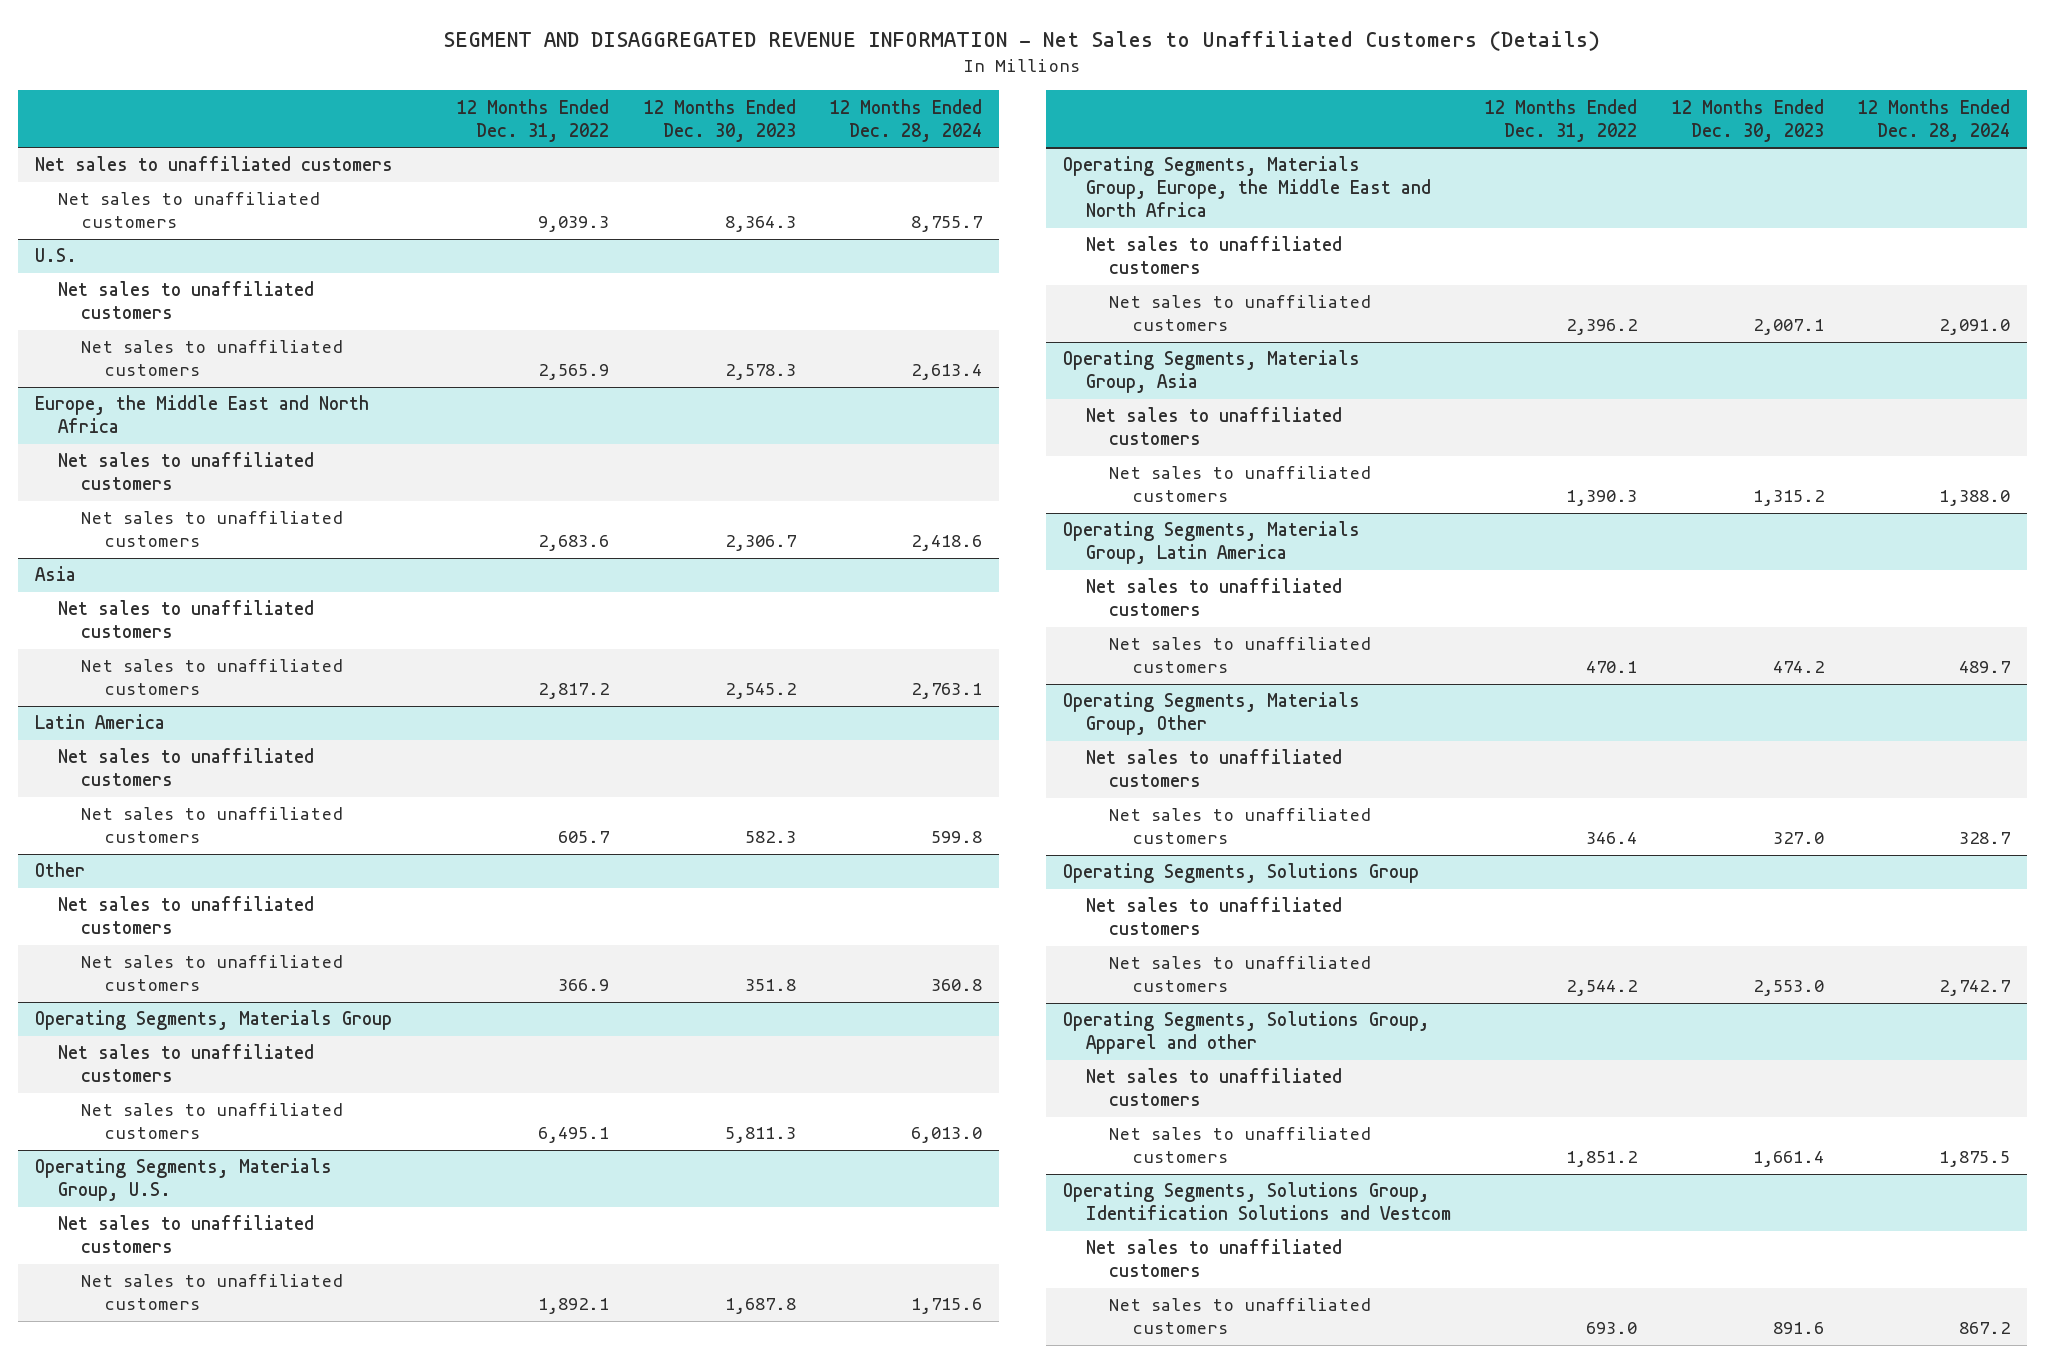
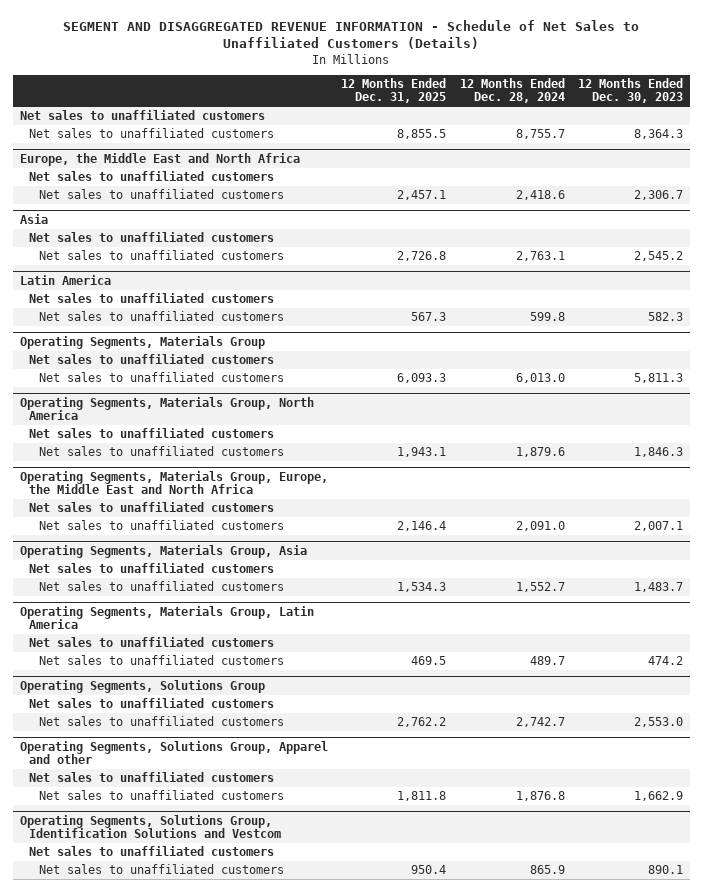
- SEGMENT AND DISAGGREGATED REVENUE INFORMATION - Net Sales to Unaffiliated Customers (Details)
+ SEGMENT AND DISAGGREGATED REVENUE INFORMATION - Schedule of Net Sales to Unaffiliated Customers (Details)
- | 12 Months Ended Dec. 31, 2022 | 12 Months Ended Dec. 30, 2023 | 12 Months Ended Dec. 28, 2024
+ | 12 Months Ended Dec. 31, 2025 | 12 Months Ended Dec. 28, 2024 | 12 Months Ended Dec. 30, 2023
- U.S.
- Net sales to unaffiliated customers
- Net sales to unaffiliated customers | 2,565.9 | 2,578.3 | 2,613.4
- Other
- Net sales to unaffiliated customers
- Net sales to unaffiliated customers | 366.9 | 351.8 | 360.8
- Operating Segments, Materials Group, U.S.
+ Operating Segments, Materials Group, North America
- Net sales to unaffiliated customers | 1,892.1 | 1,687.8 | 1,715.6
+ Net sales to unaffiliated customers | 1,943.1 | 1,879.6 | 1,846.3
@ Operating Segments, Materials Group, Asia
- Net sales to unaffiliated customers | 1,390.3 | 1,315.2 | 1,388.0
+ Net sales to unaffiliated customers | 1,534.3 | 1,552.7 | 1,483.7
- Operating Segments, Materials Group, Other
- Net sales to unaffiliated customers
- Net sales to unaffiliated customers | 346.4 | 327.0 | 328.7
@ Operating Segments, Solutions Group, Apparel and other
- Net sales to unaffiliated customers | 1,851.2 | 1,661.4 | 1,875.5
+ Net sales to unaffiliated customers | 1,811.8 | 1,876.8 | 1,662.9
@ Operating Segments, Solutions Group, Identification Solutions and Vestcom
- Net sales to unaffiliated customers | 693.0 | 891.6 | 867.2
+ Net sales to unaffiliated customers | 950.4 | 865.9 | 890.1

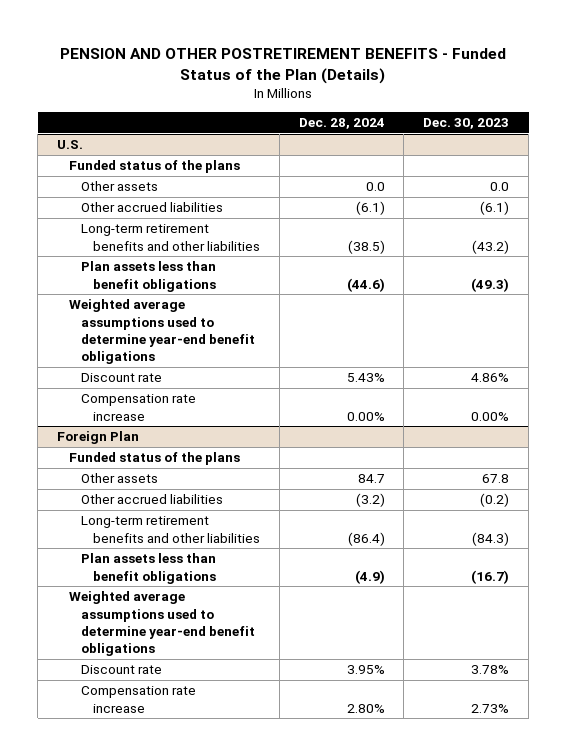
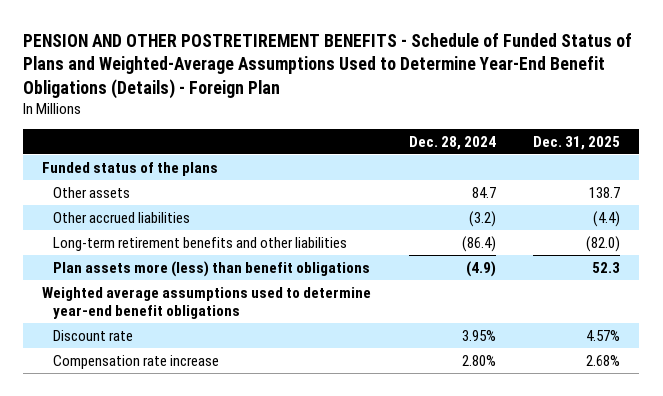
- PENSION AND OTHER POSTRETIREMENT BENEFITS - Funded Status of the Plan (Details)
+ PENSION AND OTHER POSTRETIREMENT BENEFITS - Schedule of Funded Status of Plans and Weighted-Average Assumptions Used to Determine Year-End Benefit Obligations (Details) - Foreign Plan
- | Dec. 28, 2024 | Dec. 30, 2023
+ | Dec. 28, 2024 | Dec. 31, 2025
- U.S.
- Other assets | 0.0 | 0.0
- Other accrued liabilities | (6.1) | (6.1)
- Long-term retirement benefits and other liabilities | (38.5) | (43.2)
- Plan assets less than benefit obligations | (44.6) | (49.3)
- Weighted average assumptions used to determine year-end benefit obligations
- Discount rate | 5.43% | 4.86%
- Compensation rate increase | 0.00% | 0.00%
- Foreign Plan
- Funded status of the plans
- Plan assets less than benefit obligations | (4.9) | (16.7)
+ Plan assets more (less) than benefit obligations | (4.9) | 52.3

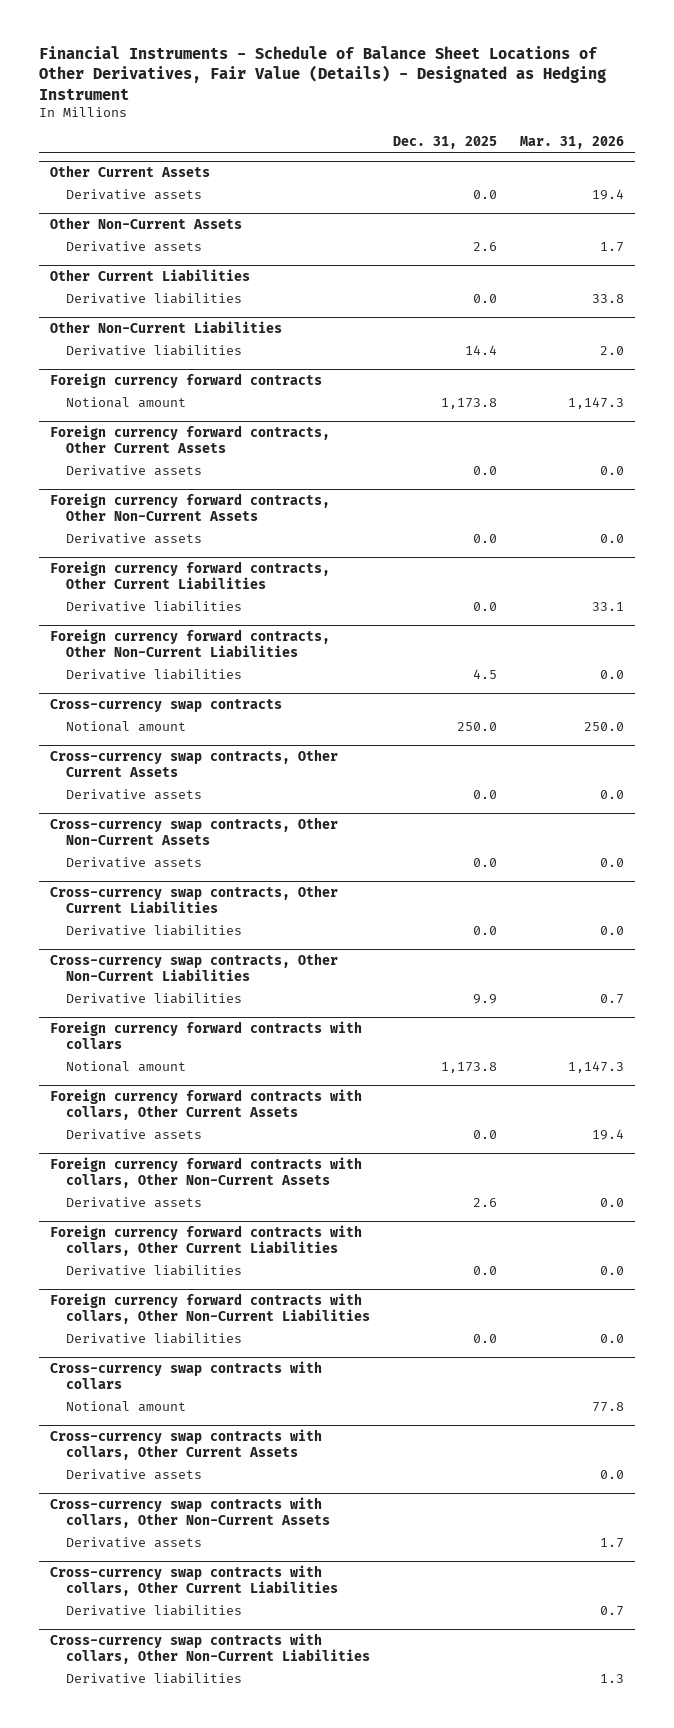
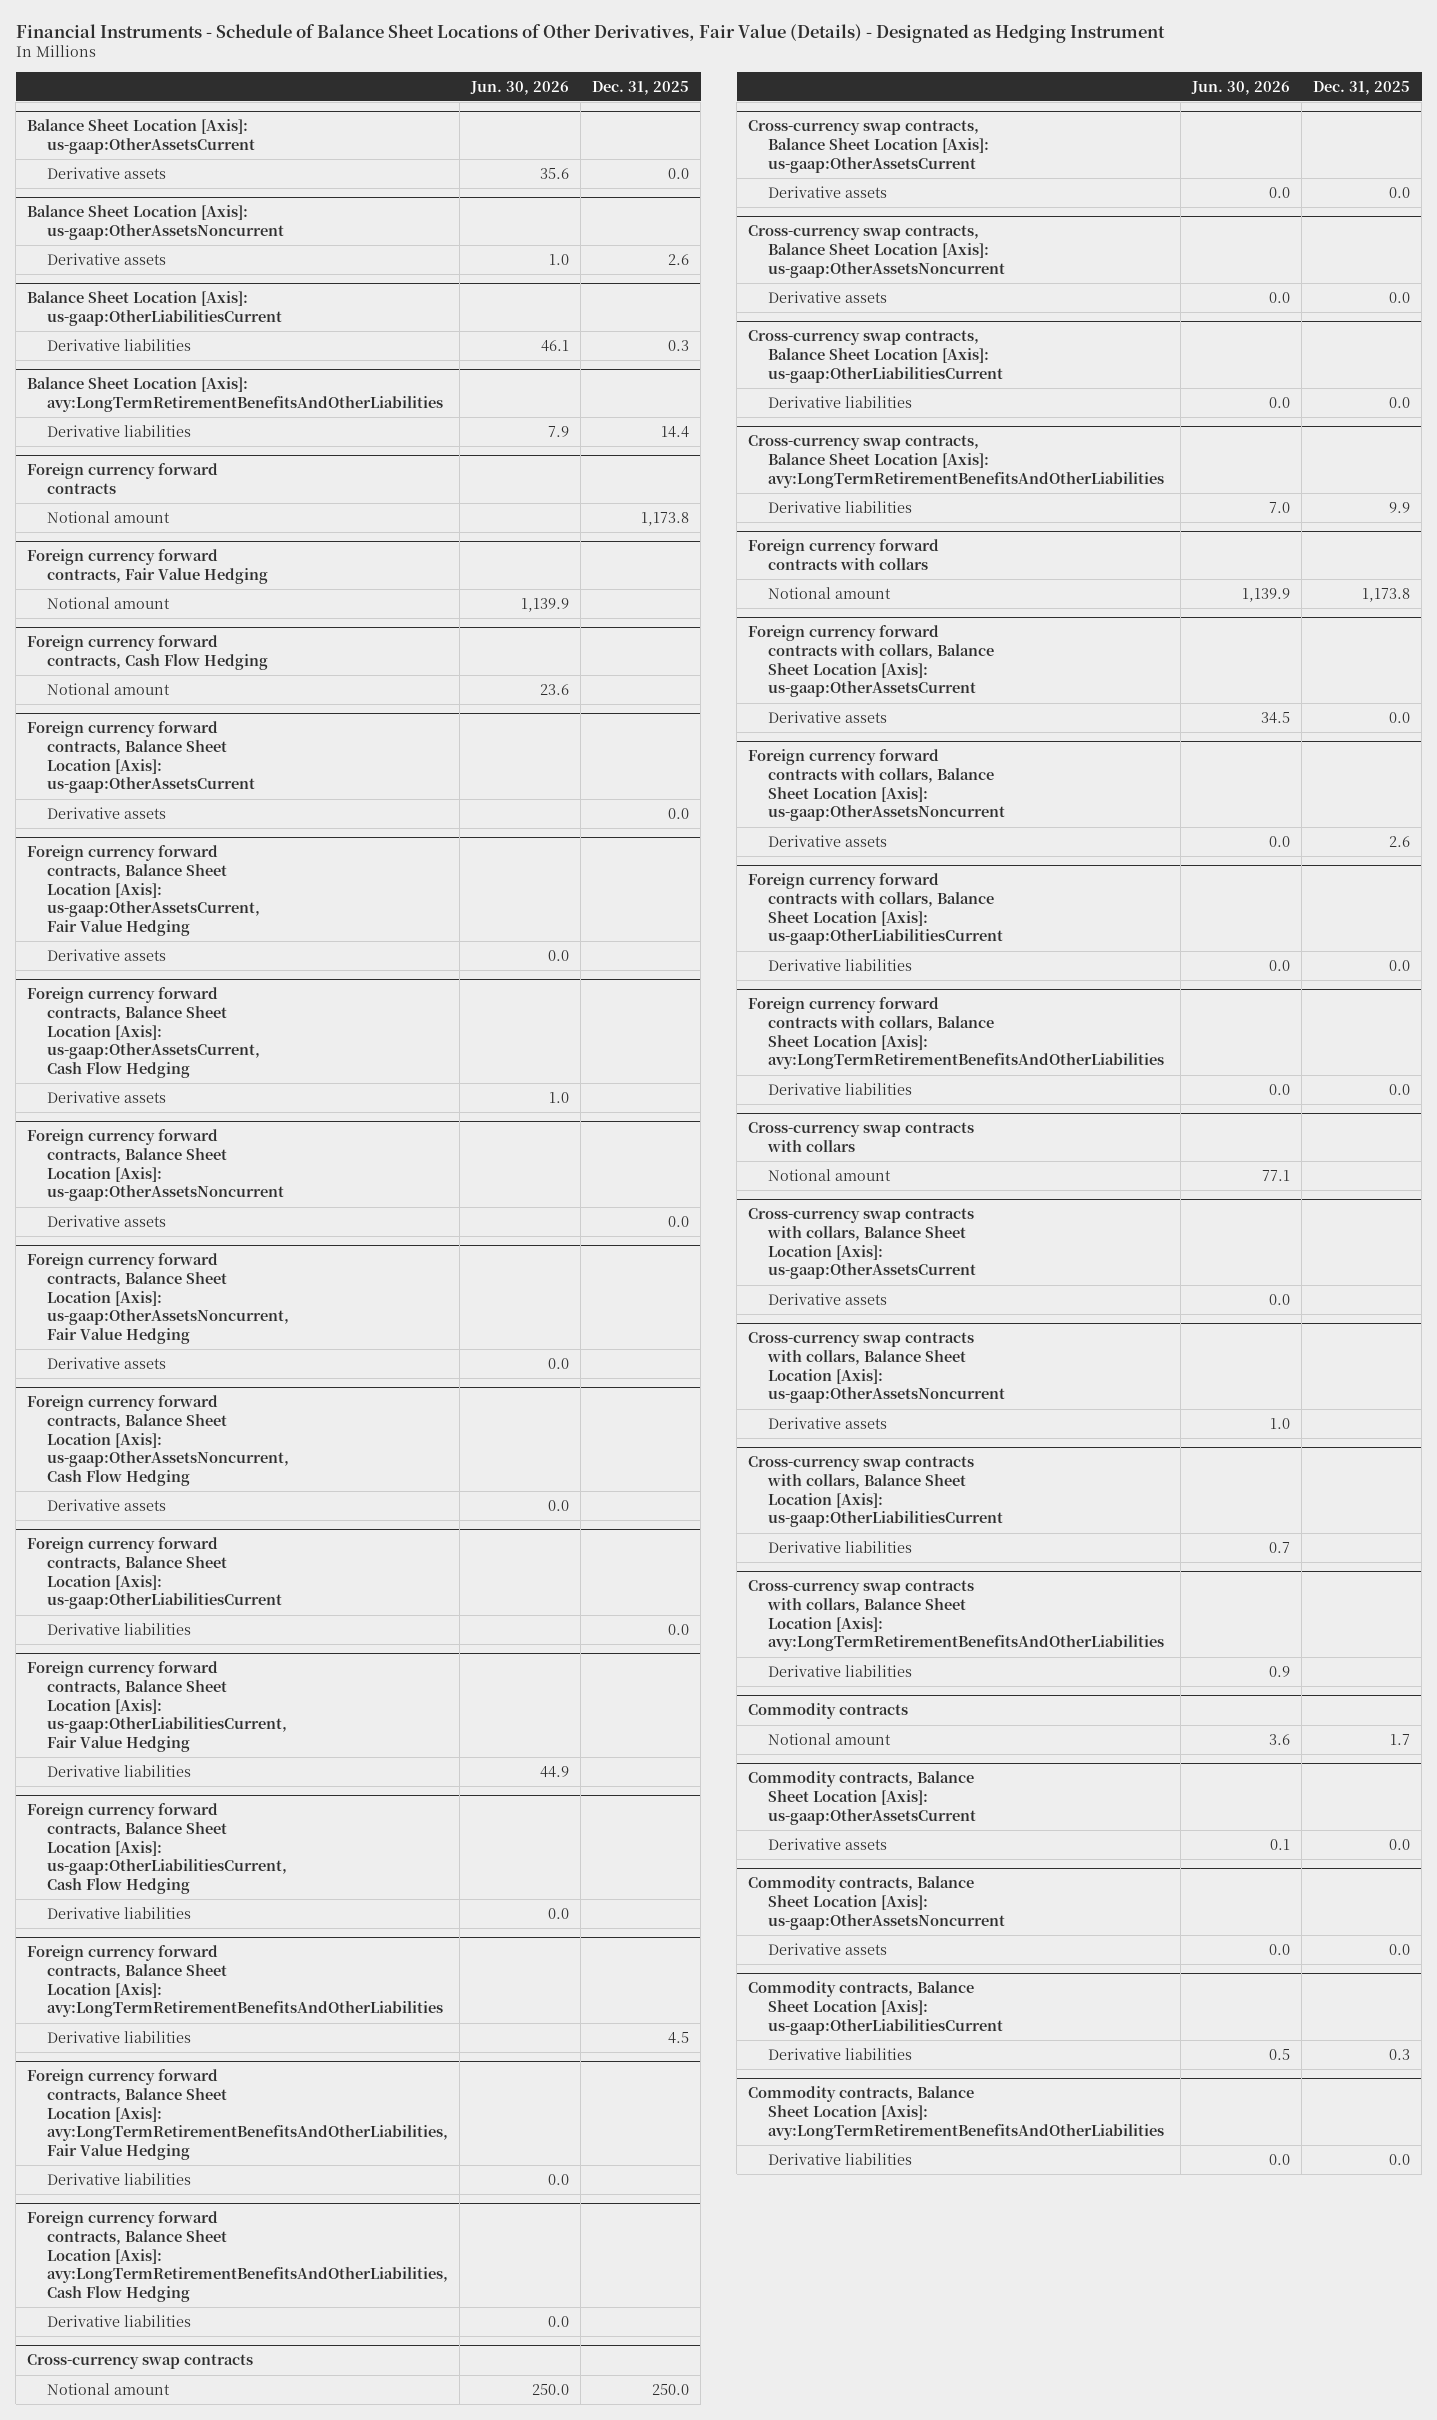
- | Dec. 31, 2025 | Mar. 31, 2026
+ | Jun. 30, 2026 | Dec. 31, 2025
- Other Current Assets
+ Balance Sheet Location [Axis]: us-gaap:OtherAssetsCurrent
- Other Non-Current Assets
+ Balance Sheet Location [Axis]: us-gaap:OtherAssetsNoncurrent
- Other Current Liabilities
- Derivative liabilities | 0.0 | 33.8
- Other Non-Current Liabilities
+ Balance Sheet Location [Axis]: us-gaap:OtherLiabilitiesCurrent
+ Derivative liabilities | 46.1 | 0.3
+ Balance Sheet Location [Axis]: avy:LongTermRetirementBenefitsAndOtherLiabilities
- Foreign currency forward contracts, Other Current Assets
+ Foreign currency forward contracts, Fair Value Hedging
+ Notional amount | 1,139.9 |
+ Foreign currency forward contracts, Cash Flow Hedging
+ Notional amount | 23.6 |
+ Foreign currency forward contracts, Balance Sheet Location [Axis]: us-gaap:OtherAssetsCurrent
- Foreign currency forward contracts, Other Non-Current Assets
+ Foreign currency forward contracts, Balance Sheet Location [Axis]: us-gaap:OtherAssetsCurrent, Fair Value Hedging
+ Derivative assets | 0.0 |
+ Foreign currency forward contracts, Balance Sheet Location [Axis]: us-gaap:OtherAssetsCurrent, Cash Flow Hedging
+ Derivative assets | 1.0 |
+ Foreign currency forward contracts, Balance Sheet Location [Axis]: us-gaap:OtherAssetsNoncurrent
- Foreign currency forward contracts, Other Current Liabilities
+ Foreign currency forward contracts, Balance Sheet Location [Axis]: us-gaap:OtherAssetsNoncurrent, Fair Value Hedging
+ Derivative assets | 0.0 |
+ Foreign currency forward contracts, Balance Sheet Location [Axis]: us-gaap:OtherAssetsNoncurrent, Cash Flow Hedging
+ Derivative assets | 0.0 |
+ Foreign currency forward contracts, Balance Sheet Location [Axis]: us-gaap:OtherLiabilitiesCurrent
- Foreign currency forward contracts, Other Non-Current Liabilities
+ Foreign currency forward contracts, Balance Sheet Location [Axis]: us-gaap:OtherLiabilitiesCurrent, Fair Value Hedging
+ Derivative liabilities | 44.9 |
+ Foreign currency forward contracts, Balance Sheet Location [Axis]: us-gaap:OtherLiabilitiesCurrent, Cash Flow Hedging
+ Derivative liabilities | 0.0 |
+ Foreign currency forward contracts, Balance Sheet Location [Axis]: avy:LongTermRetirementBenefitsAndOtherLiabilities
+ Foreign currency forward contracts, Balance Sheet Location [Axis]: avy:LongTermRetirementBenefitsAndOtherLiabilities, Fair Value Hedging
+ Derivative liabilities | 0.0 |
+ Foreign currency forward contracts, Balance Sheet Location [Axis]: avy:LongTermRetirementBenefitsAndOtherLiabilities, Cash Flow Hedging
+ Derivative liabilities | 0.0 |
- Cross-currency swap contracts, Other Current Assets
+ Cross-currency swap contracts, Balance Sheet Location [Axis]: us-gaap:OtherAssetsCurrent
- Cross-currency swap contracts, Other Non-Current Assets
+ Cross-currency swap contracts, Balance Sheet Location [Axis]: us-gaap:OtherAssetsNoncurrent
- Cross-currency swap contracts, Other Current Liabilities
+ Cross-currency swap contracts, Balance Sheet Location [Axis]: us-gaap:OtherLiabilitiesCurrent
- Cross-currency swap contracts, Other Non-Current Liabilities
+ Cross-currency swap contracts, Balance Sheet Location [Axis]: avy:LongTermRetirementBenefitsAndOtherLiabilities
- Foreign currency forward contracts with collars, Other Current Assets
+ Foreign currency forward contracts with collars, Balance Sheet Location [Axis]: us-gaap:OtherAssetsCurrent
- Foreign currency forward contracts with collars, Other Non-Current Assets
+ Foreign currency forward contracts with collars, Balance Sheet Location [Axis]: us-gaap:OtherAssetsNoncurrent
- Foreign currency forward contracts with collars, Other Current Liabilities
+ Foreign currency forward contracts with collars, Balance Sheet Location [Axis]: us-gaap:OtherLiabilitiesCurrent
- Foreign currency forward contracts with collars, Other Non-Current Liabilities
+ Foreign currency forward contracts with collars, Balance Sheet Location [Axis]: avy:LongTermRetirementBenefitsAndOtherLiabilities
- Cross-currency swap contracts with collars, Other Current Assets
+ Cross-currency swap contracts with collars, Balance Sheet Location [Axis]: us-gaap:OtherAssetsCurrent
- Cross-currency swap contracts with collars, Other Non-Current Assets
+ Cross-currency swap contracts with collars, Balance Sheet Location [Axis]: us-gaap:OtherAssetsNoncurrent
- Cross-currency swap contracts with collars, Other Current Liabilities
+ Cross-currency swap contracts with collars, Balance Sheet Location [Axis]: us-gaap:OtherLiabilitiesCurrent
- Cross-currency swap contracts with collars, Other Non-Current Liabilities
+ Cross-currency swap contracts with collars, Balance Sheet Location [Axis]: avy:LongTermRetirementBenefitsAndOtherLiabilities
+ Commodity contracts
+ Notional amount | 3.6 | 1.7
+ Commodity contracts, Balance Sheet Location [Axis]: us-gaap:OtherAssetsCurrent
+ Derivative assets | 0.1 | 0.0
+ Commodity contracts, Balance Sheet Location [Axis]: us-gaap:OtherAssetsNoncurrent
+ Derivative assets | 0.0 | 0.0
+ Commodity contracts, Balance Sheet Location [Axis]: us-gaap:OtherLiabilitiesCurrent
+ Derivative liabilities | 0.5 | 0.3
+ Commodity contracts, Balance Sheet Location [Axis]: avy:LongTermRetirementBenefitsAndOtherLiabilities
+ Derivative liabilities | 0.0 | 0.0

